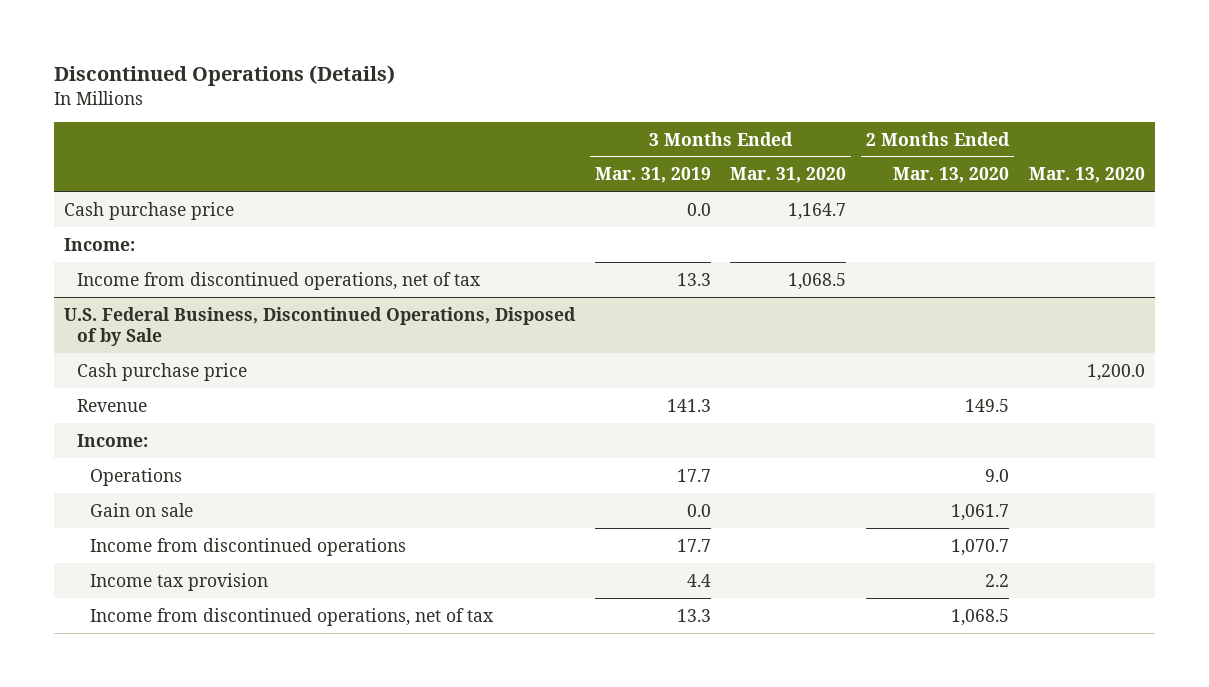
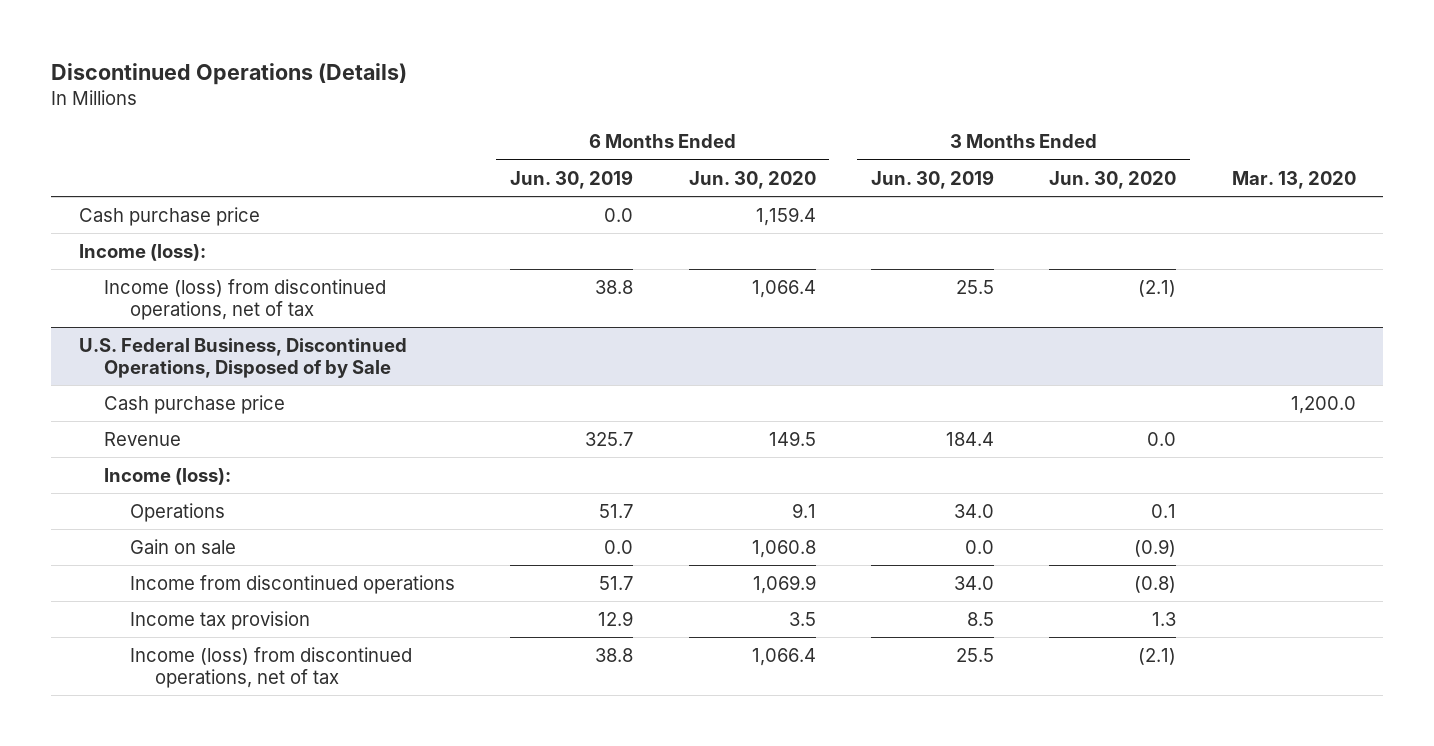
- | 3 Months Ended Mar. 31, 2019 | 3 Months Ended Mar. 31, 2020 | 2 Months Ended Mar. 13, 2020 | Mar. 13, 2020
+ | 6 Months Ended Jun. 30, 2019 | 6 Months Ended Jun. 30, 2020 | 3 Months Ended Jun. 30, 2019 | 3 Months Ended Jun. 30, 2020 | Mar. 13, 2020
- Income:
- Income from discontinued operations, net of tax | 13.3 | 1,068.5 | |
+ Income (loss):
+ Income (loss) from discontinued operations, net of tax | 38.8 | 1,066.4 | 25.5 | (2.1) |
@ U.S. Federal Business, Discontinued Operations, Disposed of by Sale
- Income:
+ Income (loss):
- Income from discontinued operations, net of tax | 13.3 | | 1,068.5 |
+ Income (loss) from discontinued operations, net of tax | 38.8 | 1,066.4 | 25.5 | (2.1) |

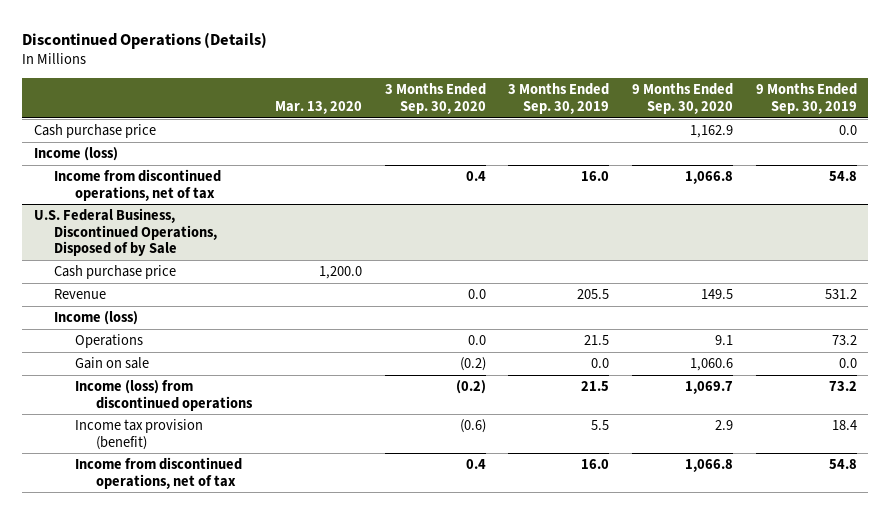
- | 6 Months Ended Jun. 30, 2019 | 6 Months Ended Jun. 30, 2020 | 3 Months Ended Jun. 30, 2019 | 3 Months Ended Jun. 30, 2020 | Mar. 13, 2020
+ | Mar. 13, 2020 | 3 Months Ended Sep. 30, 2020 | 3 Months Ended Sep. 30, 2019 | 9 Months Ended Sep. 30, 2020 | 9 Months Ended Sep. 30, 2019
- Income (loss):
- Income (loss) from discontinued operations, net of tax | 38.8 | 1,066.4 | 25.5 | (2.1) |
+ Income (loss)
+ Income from discontinued operations, net of tax | | 0.4 | 16.0 | 1,066.8 | 54.8
@ U.S. Federal Business, Discontinued Operations, Disposed of by Sale
- Income (loss):
+ Income (loss)
- Income from discontinued operations | 51.7 | 1,069.9 | 34.0 | (0.8) |
- Income tax provision | 12.9 | 3.5 | 8.5 | 1.3 |
- Income (loss) from discontinued operations, net of tax | 38.8 | 1,066.4 | 25.5 | (2.1) |
+ Income (loss) from discontinued operations | | (0.2) | 21.5 | 1,069.7 | 73.2
+ Income tax provision (benefit) | | (0.6) | 5.5 | 2.9 | 18.4
+ Income from discontinued operations, net of tax | | 0.4 | 16.0 | 1,066.8 | 54.8

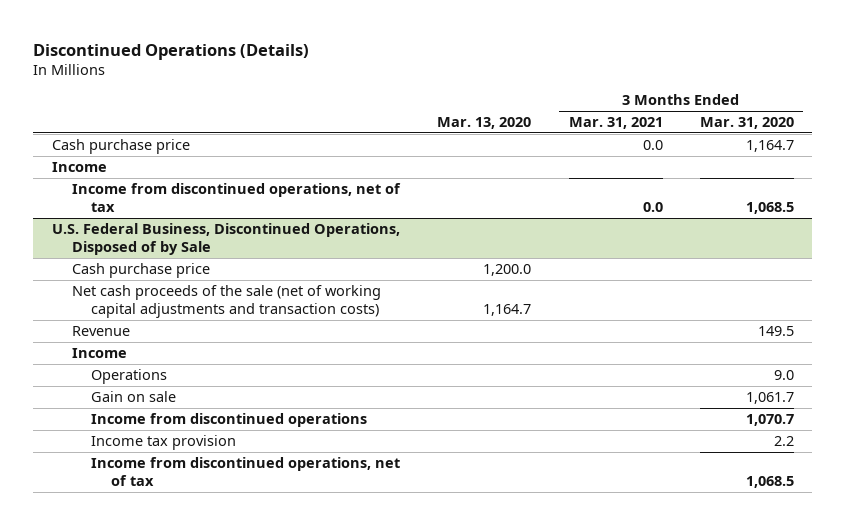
- | Mar. 13, 2020 | 3 Months Ended Sep. 30, 2020 | 3 Months Ended Sep. 30, 2019 | 9 Months Ended Sep. 30, 2020 | 9 Months Ended Sep. 30, 2019
+ | Mar. 13, 2020 | 3 Months Ended Mar. 31, 2021 | 3 Months Ended Mar. 31, 2020
- Income (loss)
+ Income
@ U.S. Federal Business, Discontinued Operations, Disposed of by Sale
+ Net cash proceeds of the sale (net of working capital adjustments and transaction costs) | 1,164.7 | |
- Income (loss)
+ Income
- Income (loss) from discontinued operations | | (0.2) | 21.5 | 1,069.7 | 73.2
- Income tax provision (benefit) | | (0.6) | 5.5 | 2.9 | 18.4
+ Income from discontinued operations | | | 1,070.7
+ Income tax provision | | | 2.2

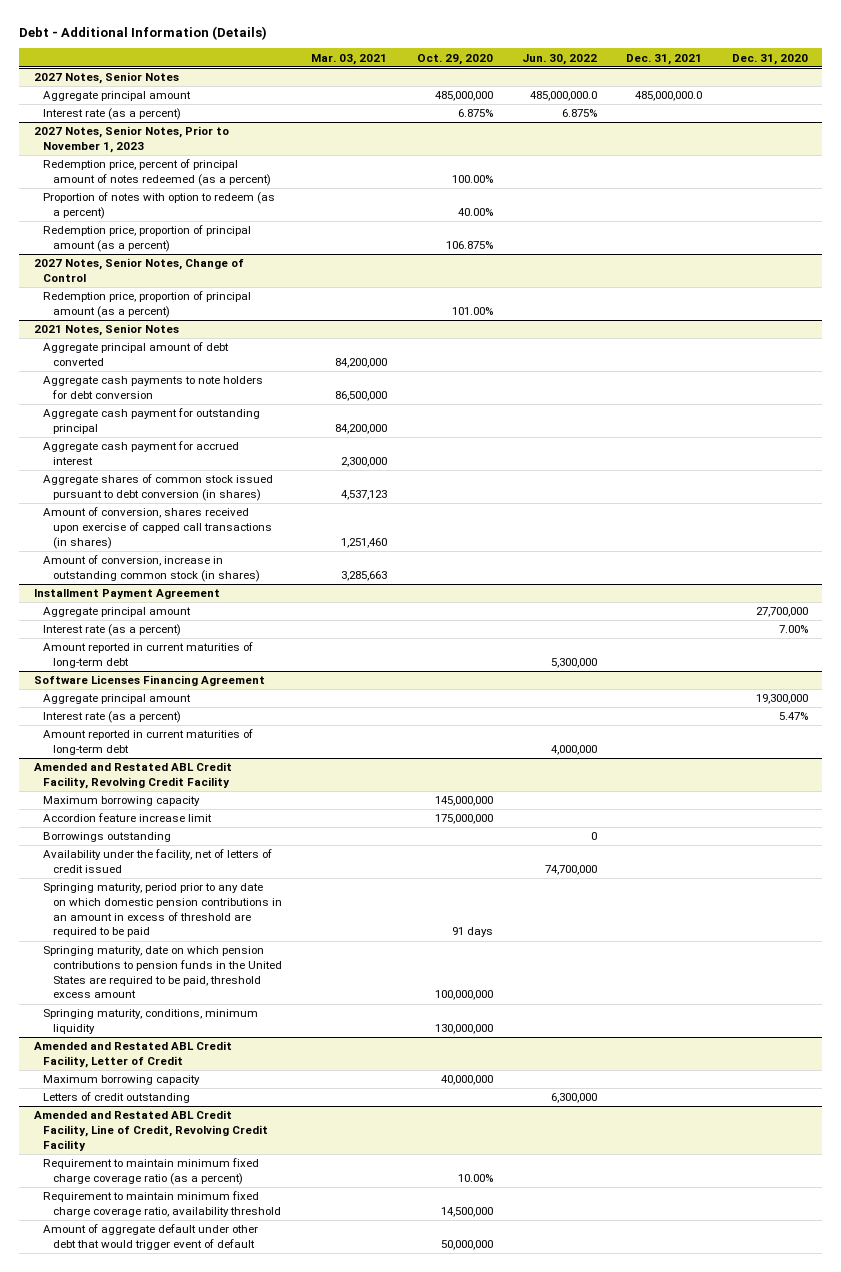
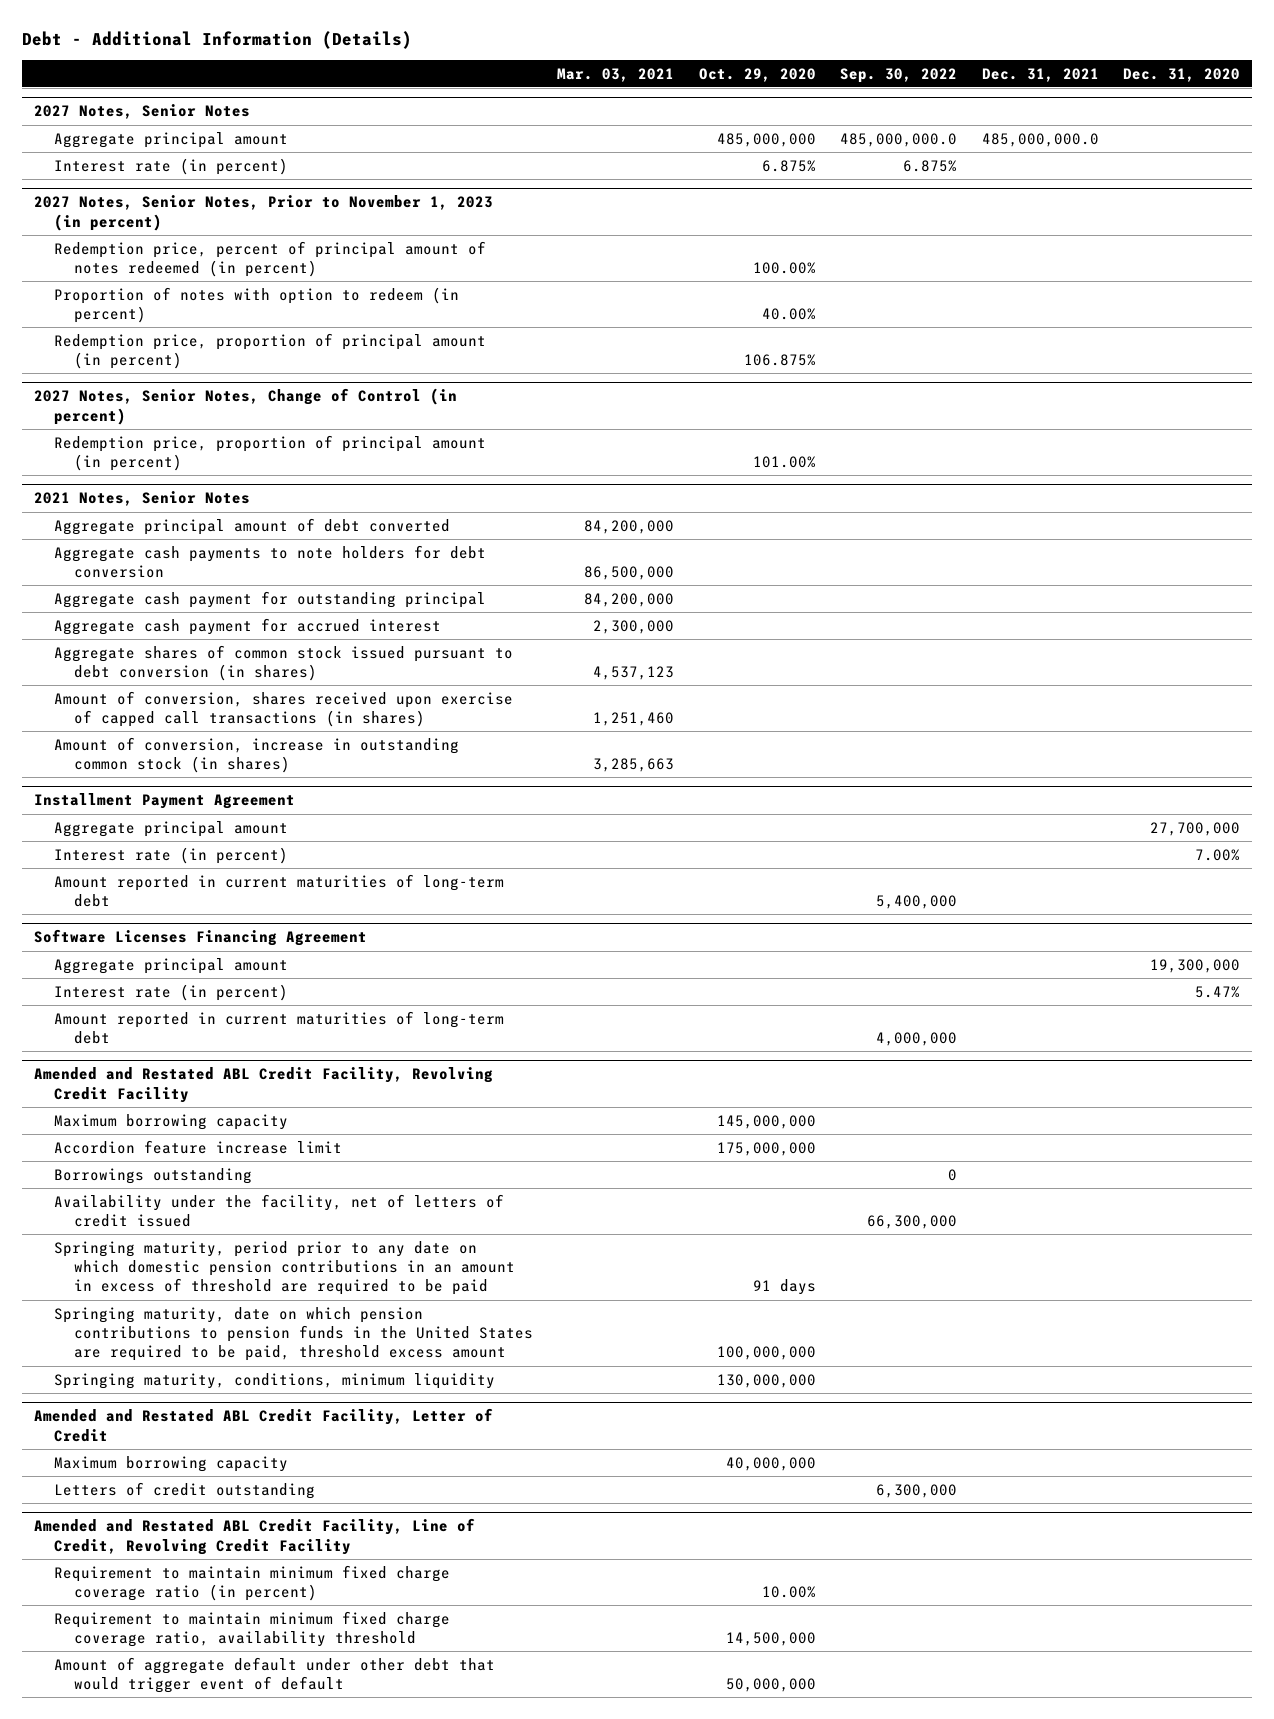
- | Mar. 03, 2021 | Oct. 29, 2020 | Jun. 30, 2022 | Dec. 31, 2021 | Dec. 31, 2020
+ | Mar. 03, 2021 | Oct. 29, 2020 | Sep. 30, 2022 | Dec. 31, 2021 | Dec. 31, 2020
@ 2027 Notes, Senior Notes
- Interest rate (as a percent) | | 6.875% | 6.875% | |
- 2027 Notes, Senior Notes, Prior to November 1, 2023
- Redemption price, percent of principal amount of notes redeemed (as a percent) | | 100.00% | | |
- Proportion of notes with option to redeem (as a percent) | | 40.00% | | |
- Redemption price, proportion of principal amount (as a percent) | | 106.875% | | |
- 2027 Notes, Senior Notes, Change of Control
- Redemption price, proportion of principal amount (as a percent) | | 101.00% | | |
@ 2027 Notes, Senior Notes
+ Interest rate (in percent) | | 6.875% | 6.875% | |
+ 2027 Notes, Senior Notes, Prior to November 1, 2023 (in percent)
+ Redemption price, percent of principal amount of notes redeemed (in percent) | | 100.00% | | |
+ Proportion of notes with option to redeem (in percent) | | 40.00% | | |
+ Redemption price, proportion of principal amount (in percent) | | 106.875% | | |
+ 2027 Notes, Senior Notes, Change of Control (in percent)
+ Redemption price, proportion of principal amount (in percent) | | 101.00% | | |
@ Installment Payment Agreement
- Interest rate (as a percent) | | | | | 7.00%
+ Interest rate (in percent) | | | | | 7.00%
@ Software Licenses Financing Agreement
- Interest rate (as a percent) | | | | | 5.47%
+ Interest rate (in percent) | | | | | 5.47%
@ Amended and Restated ABL Credit Facility, Line of Credit, Revolving Credit Facility
- Requirement to maintain minimum fixed charge coverage ratio (as a percent) | | 10.00% | | |
+ Requirement to maintain minimum fixed charge coverage ratio (in percent) | | 10.00% | | |

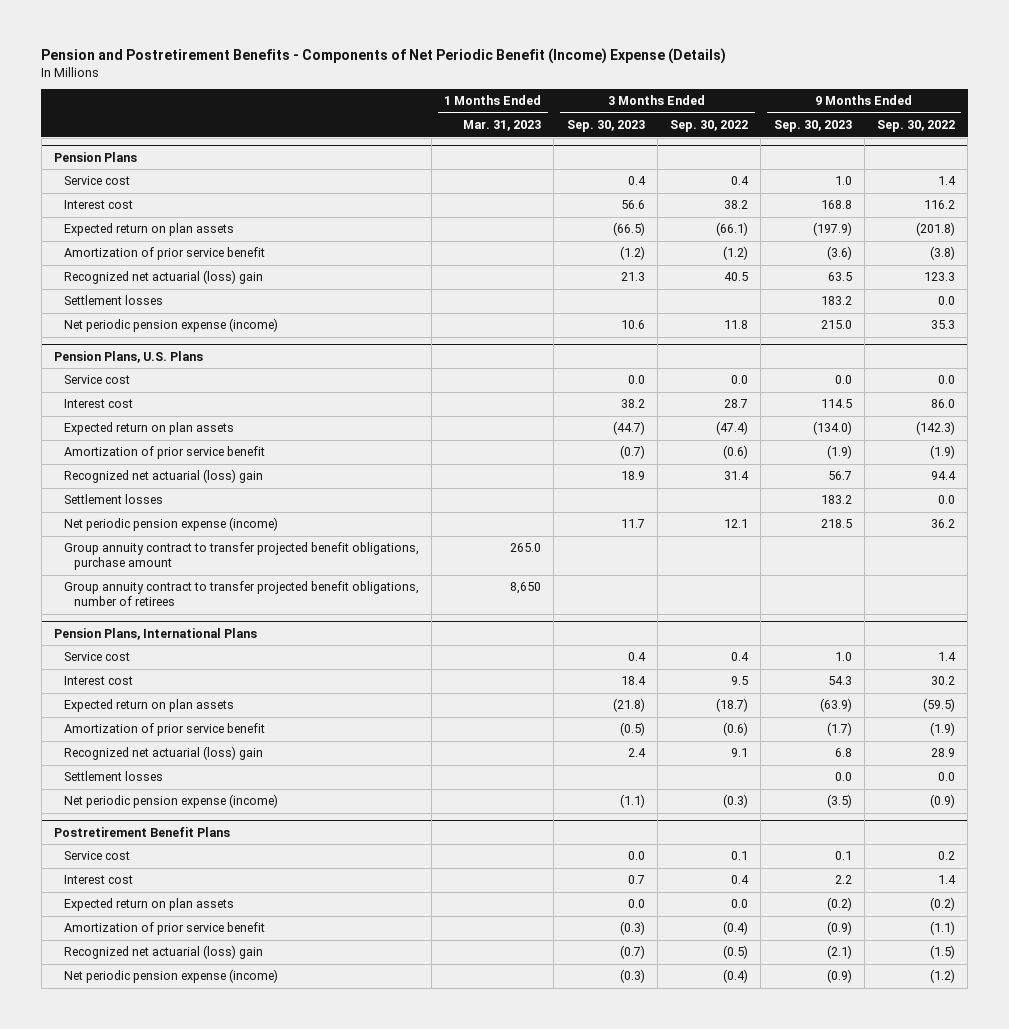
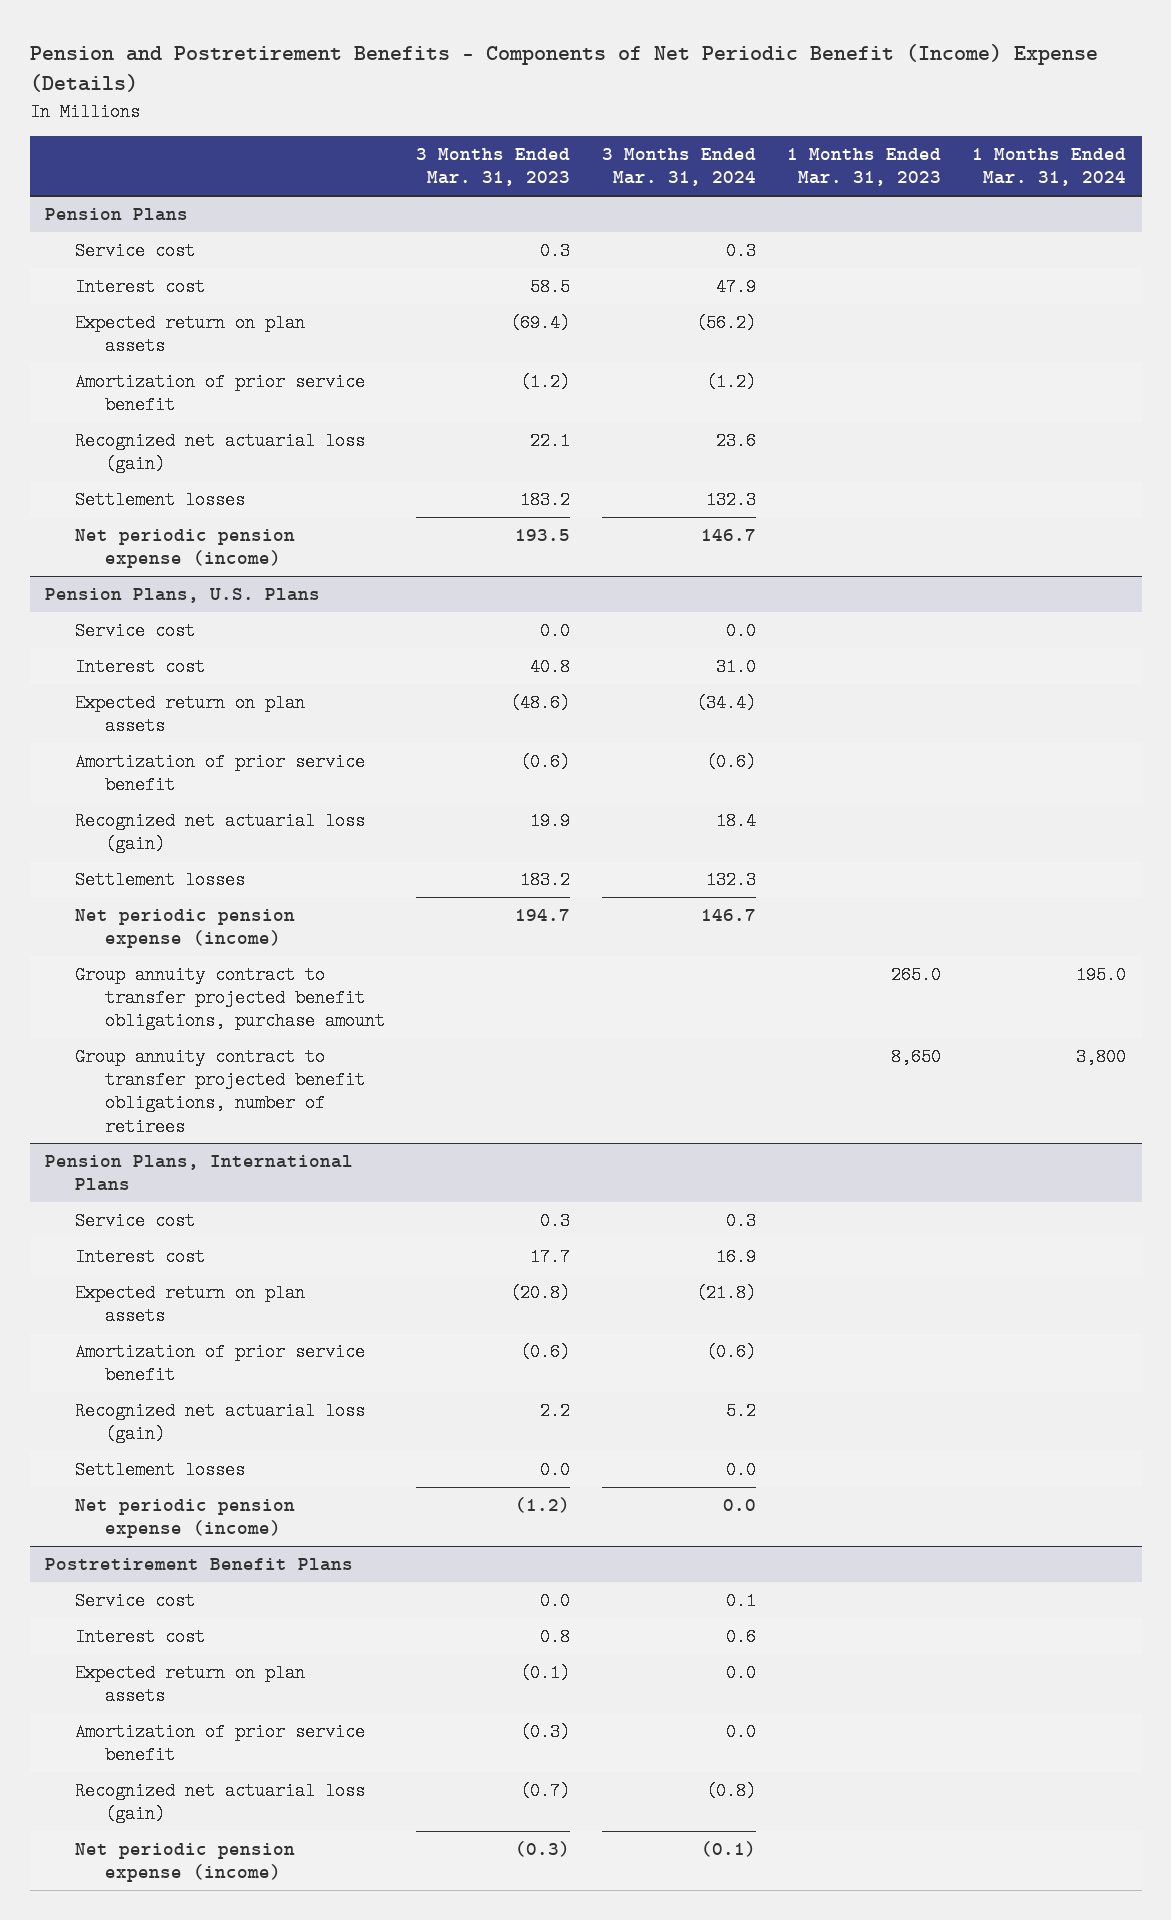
- | 1 Months Ended Mar. 31, 2023 | 3 Months Ended Sep. 30, 2023 | 3 Months Ended Sep. 30, 2022 | 9 Months Ended Sep. 30, 2023 | 9 Months Ended Sep. 30, 2022
+ | 3 Months Ended Mar. 31, 2023 | 3 Months Ended Mar. 31, 2024 | 1 Months Ended Mar. 31, 2023 | 1 Months Ended Mar. 31, 2024
@ Pension Plans
- Recognized net actuarial (loss) gain | | 21.3 | 40.5 | 63.5 | 123.3
+ Recognized net actuarial loss (gain) | 22.1 | 23.6 | |
@ Pension Plans, U.S. Plans
- Recognized net actuarial (loss) gain | | 18.9 | 31.4 | 56.7 | 94.4
+ Recognized net actuarial loss (gain) | 19.9 | 18.4 | |
@ Pension Plans, International Plans
- Recognized net actuarial (loss) gain | | 2.4 | 9.1 | 6.8 | 28.9
+ Recognized net actuarial loss (gain) | 2.2 | 5.2 | |
@ Postretirement Benefit Plans
- Recognized net actuarial (loss) gain | | (0.7) | (0.5) | (2.1) | (1.5)
+ Recognized net actuarial loss (gain) | (0.7) | (0.8) | |

